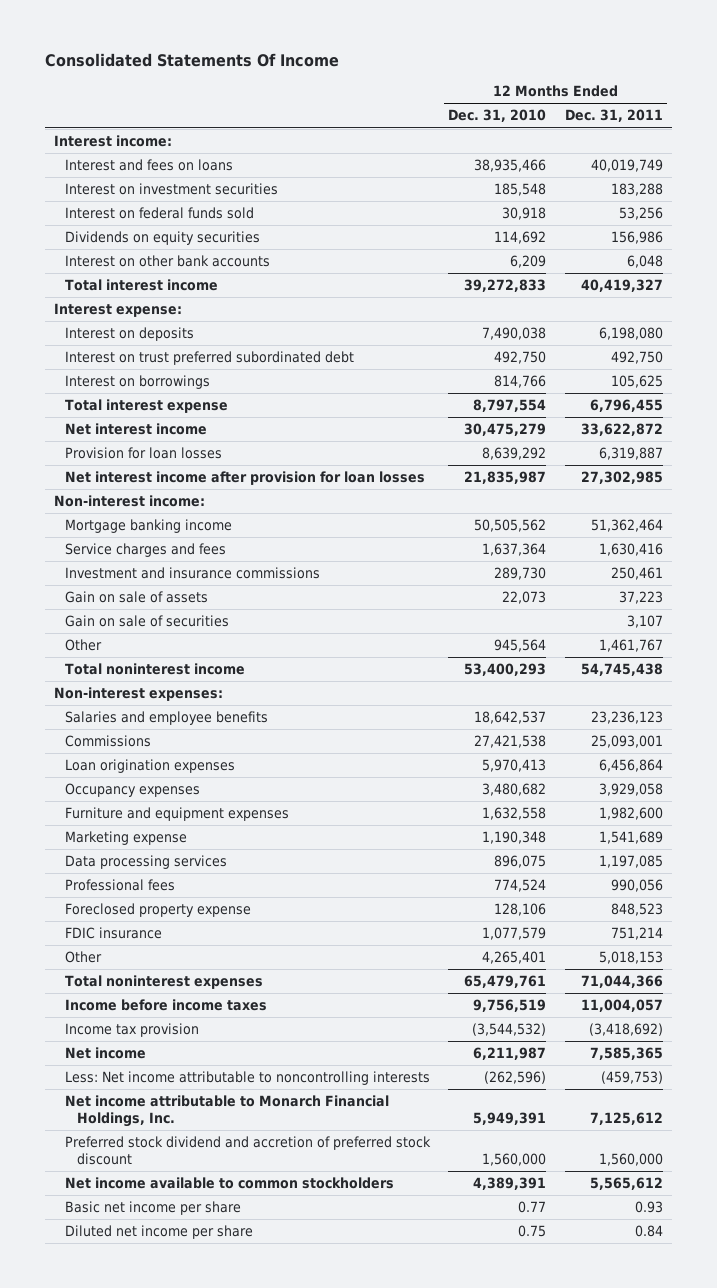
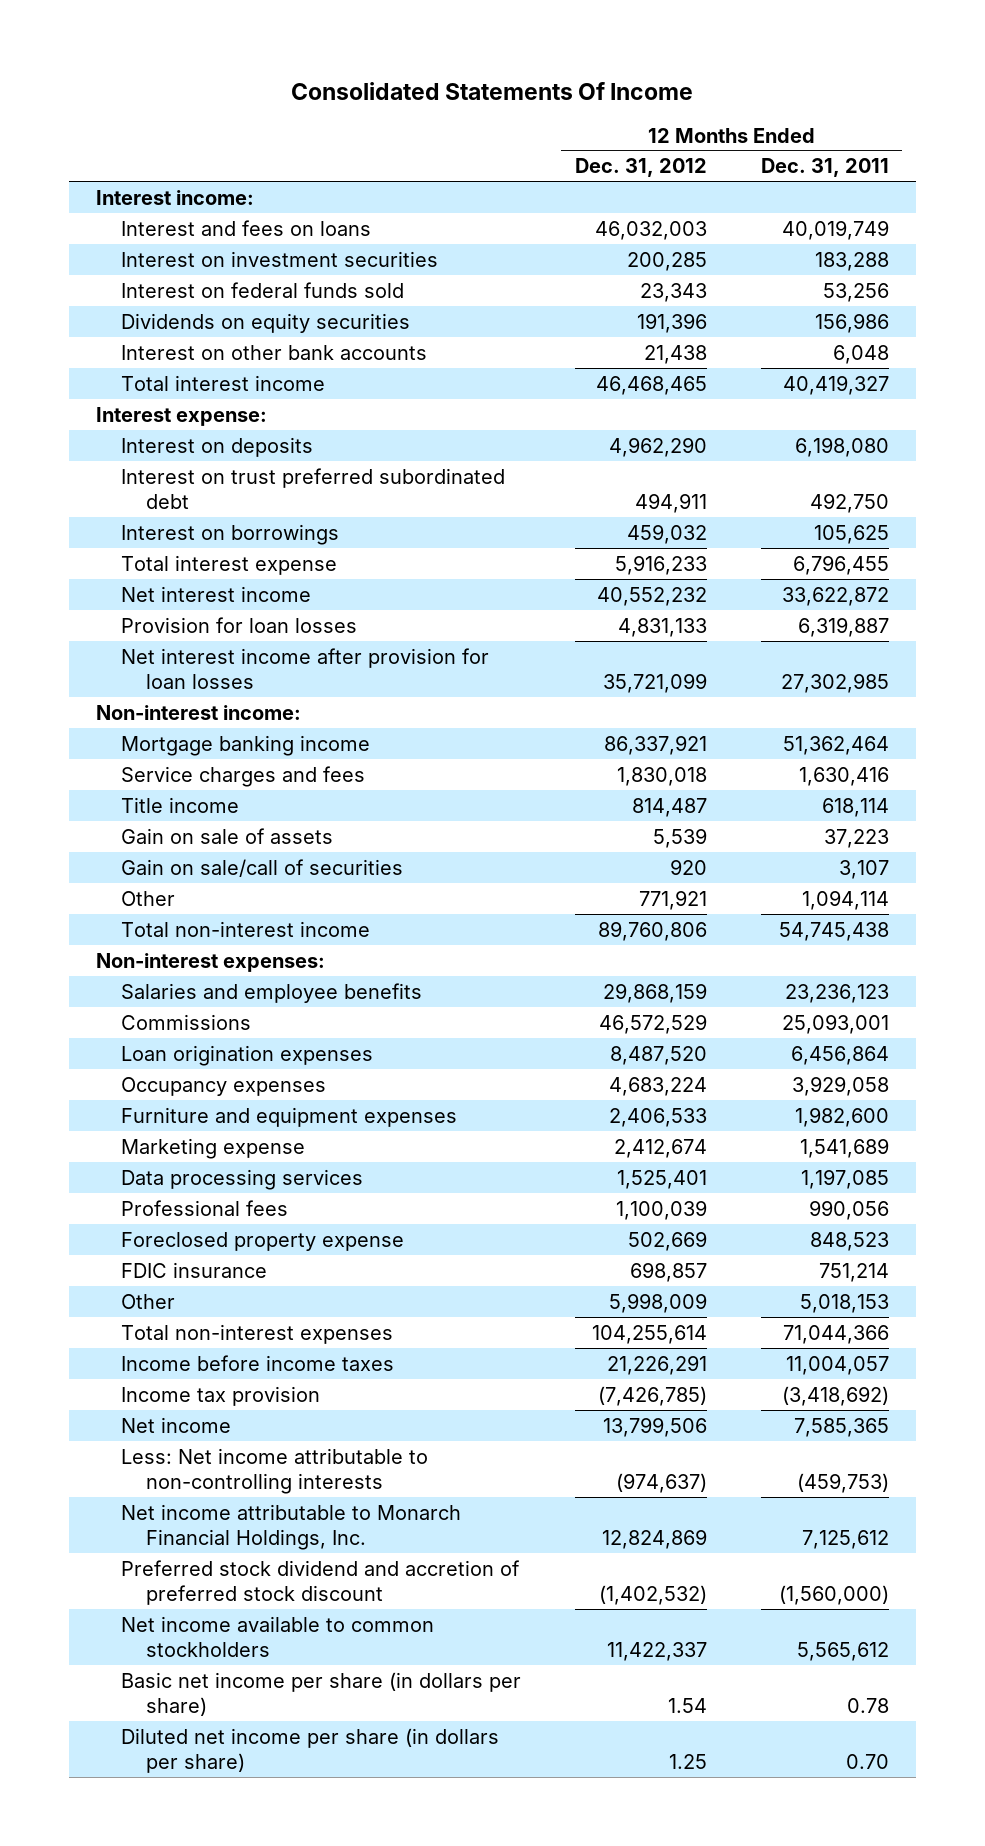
- | 12 Months Ended Dec. 31, 2010 | 12 Months Ended Dec. 31, 2011
+ | 12 Months Ended Dec. 31, 2012 | 12 Months Ended Dec. 31, 2011
- Investment and insurance commissions | 289,730 | 250,461
+ Title income | 814,487 | 618,114
- Gain on sale of securities | | 3,107
- Other | 945,564 | 1,461,767
- Total noninterest income | 53,400,293 | 54,745,438
+ Gain on sale/call of securities | 920 | 3,107
+ Other | 771,921 | 1,094,114
+ Total non-interest income | 89,760,806 | 54,745,438
- Total noninterest expenses | 65,479,761 | 71,044,366
+ Total non-interest expenses | 104,255,614 | 71,044,366
- Less: Net income attributable to noncontrolling interests | (262,596) | (459,753)
+ Less: Net income attributable to non-controlling interests | (974,637) | (459,753)
- Preferred stock dividend and accretion of preferred stock discount | 1,560,000 | 1,560,000
+ Preferred stock dividend and accretion of preferred stock discount | (1,402,532) | (1,560,000)
- Basic net income per share | 0.77 | 0.93
- Diluted net income per share | 0.75 | 0.84
+ Basic net income per share (in dollars per share) | 1.54 | 0.78
+ Diluted net income per share (in dollars per share) | 1.25 | 0.70

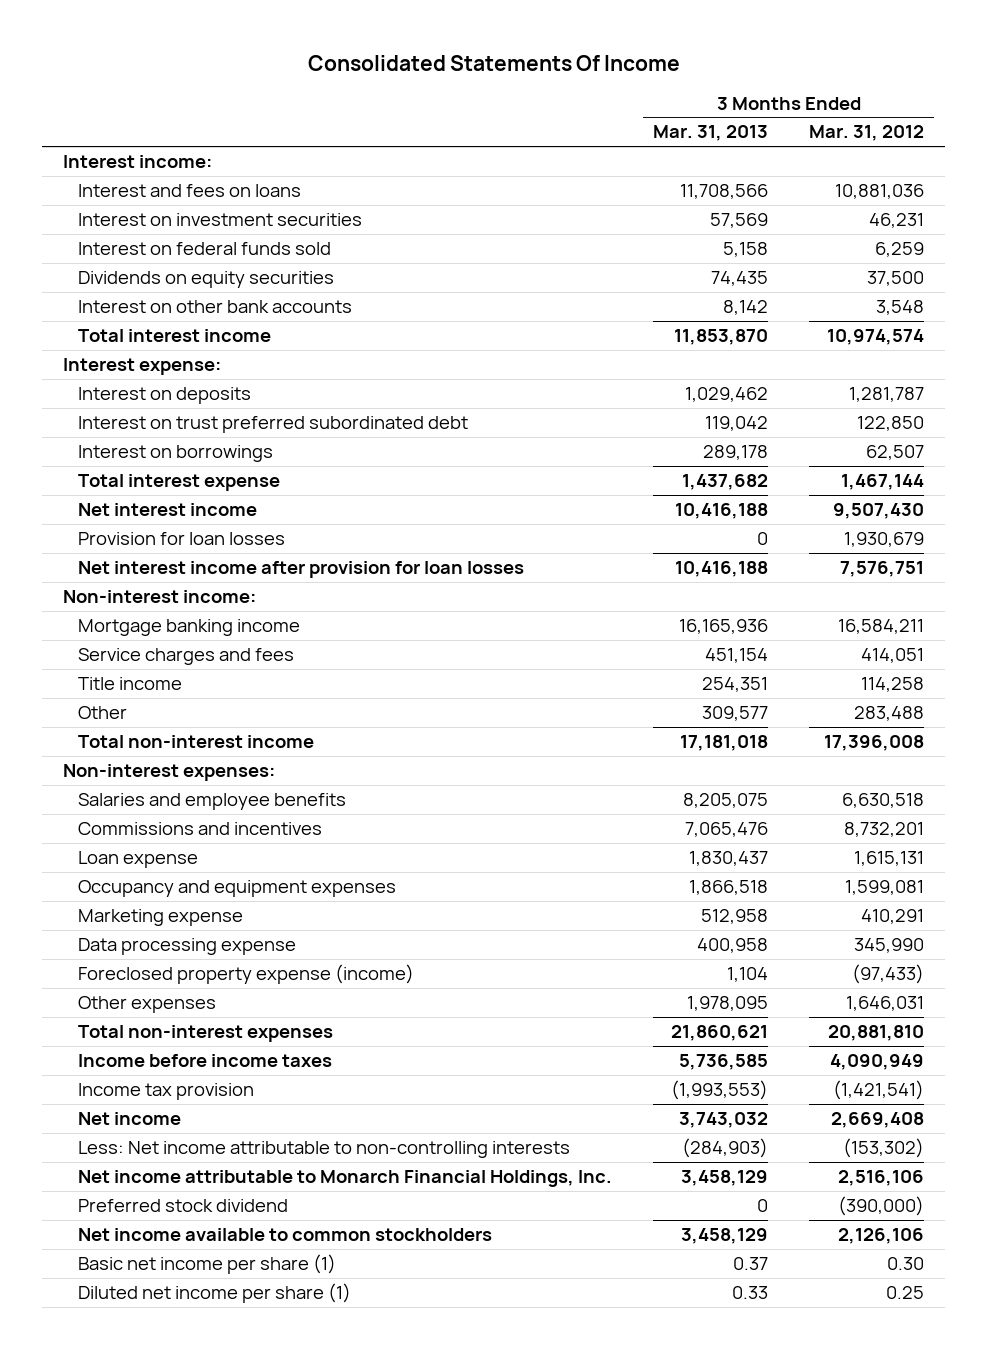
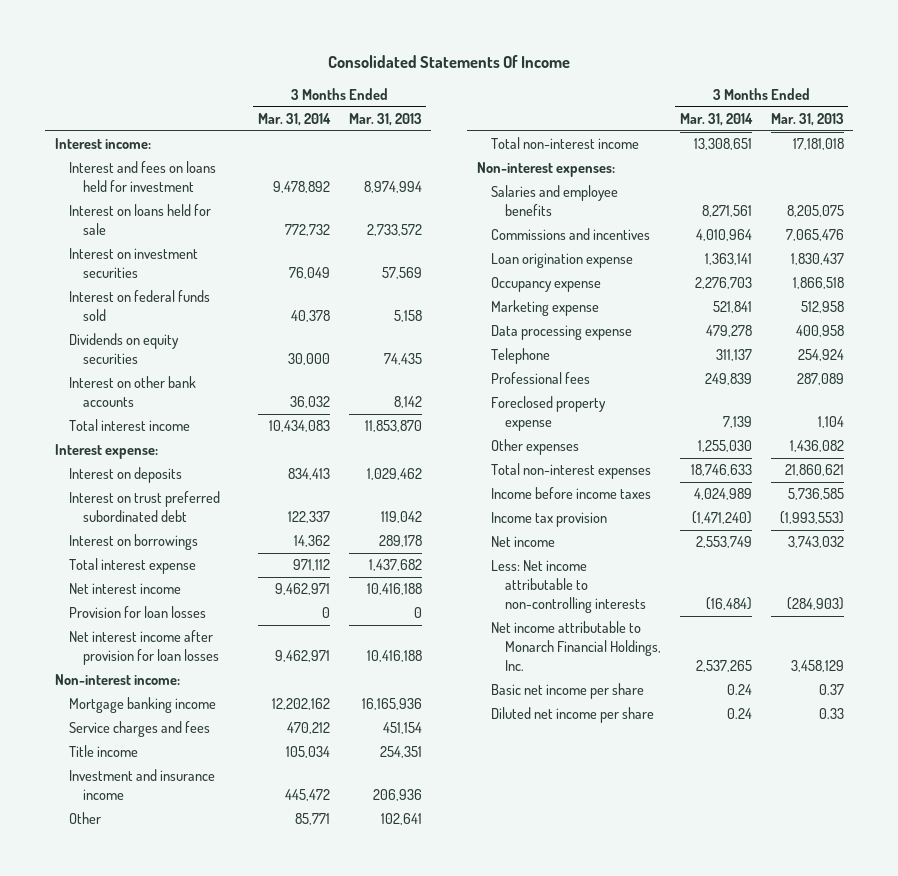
- | 3 Months Ended Mar. 31, 2013 | 3 Months Ended Mar. 31, 2012
+ | 3 Months Ended Mar. 31, 2014 | 3 Months Ended Mar. 31, 2013
- Interest and fees on loans | 11,708,566 | 10,881,036
+ Interest and fees on loans held for investment | 9,478,892 | 8,974,994
+ Interest on loans held for sale | 772,732 | 2,733,572
- Other | 309,577 | 283,488
+ Investment and insurance income | 445,472 | 206,936
+ Other | 85,771 | 102,641
- Loan expense | 1,830,437 | 1,615,131
- Occupancy and equipment expenses | 1,866,518 | 1,599,081
+ Loan origination expense | 1,363,141 | 1,830,437
+ Occupancy expense | 2,276,703 | 1,866,518
- Foreclosed property expense (income) | 1,104 | (97,433)
- Other expenses | 1,978,095 | 1,646,031
+ Telephone | 311,137 | 254,924
+ Professional fees | 249,839 | 287,089
+ Foreclosed property expense | 7,139 | 1,104
+ Other expenses | 1,255,030 | 1,436,082
- Preferred stock dividend | 0 | (390,000)
- Net income available to common stockholders | 3,458,129 | 2,126,106
- Basic net income per share (1) | 0.37 | 0.30
- Diluted net income per share (1) | 0.33 | 0.25
+ Basic net income per share | 0.24 | 0.37
+ Diluted net income per share | 0.24 | 0.33

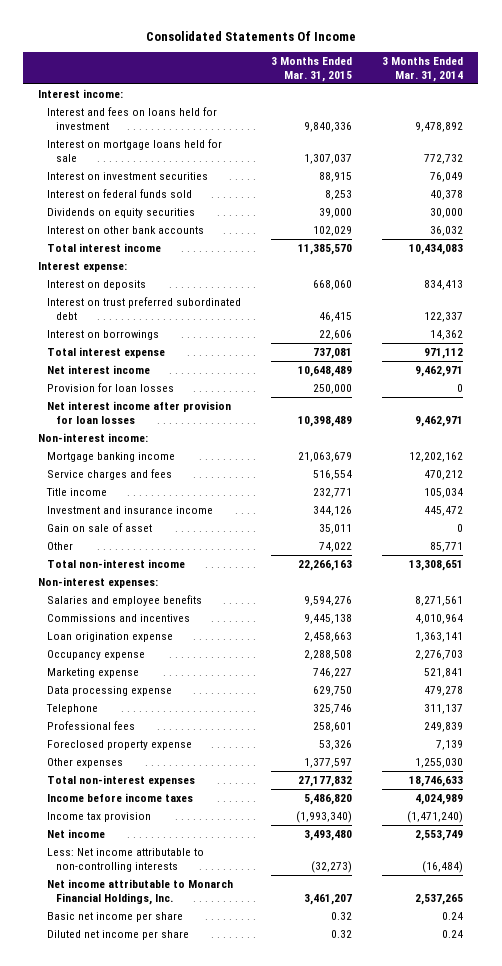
- | 3 Months Ended Mar. 31, 2014 | 3 Months Ended Mar. 31, 2013
+ | 3 Months Ended Mar. 31, 2015 | 3 Months Ended Mar. 31, 2014
- Interest on loans held for sale | 772,732 | 2,733,572
+ Interest on mortgage loans held for sale | 1,307,037 | 772,732
+ Gain on sale of asset | 35,011 | 0

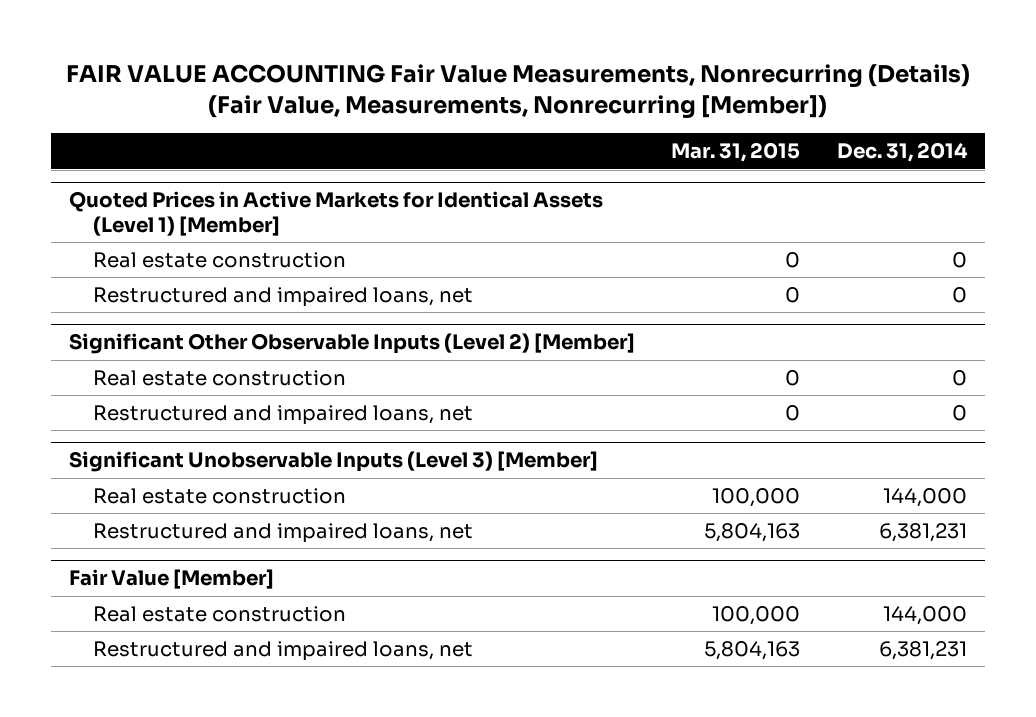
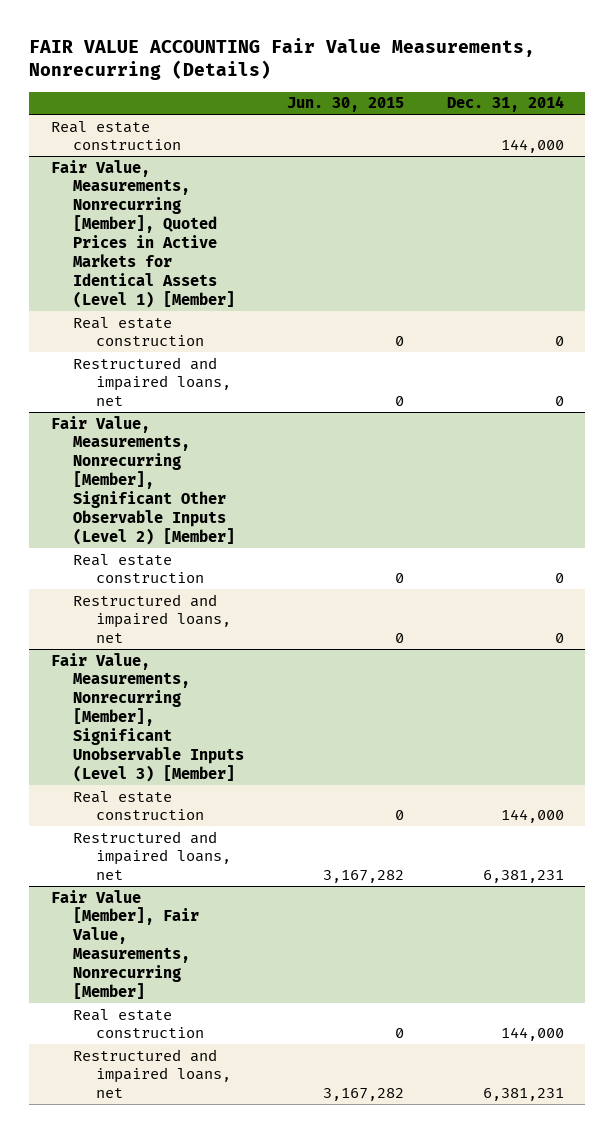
- FAIR VALUE ACCOUNTING Fair Value Measurements, Nonrecurring (Details) (Fair Value, Measurements, Nonrecurring [Member])
+ FAIR VALUE ACCOUNTING Fair Value Measurements, Nonrecurring (Details)
- | Mar. 31, 2015 | Dec. 31, 2014
+ | Jun. 30, 2015 | Dec. 31, 2014
- Quoted Prices in Active Markets for Identical Assets (Level 1) [Member]
+ Real estate construction | | 144,000
+ Fair Value, Measurements, Nonrecurring [Member], Quoted Prices in Active Markets for Identical Assets (Level 1) [Member]
- Significant Other Observable Inputs (Level 2) [Member]
+ Fair Value, Measurements, Nonrecurring [Member], Significant Other Observable Inputs (Level 2) [Member]
- Significant Unobservable Inputs (Level 3) [Member]
+ Fair Value, Measurements, Nonrecurring [Member], Significant Unobservable Inputs (Level 3) [Member]
- Fair Value [Member]
+ Fair Value [Member], Fair Value, Measurements, Nonrecurring [Member]

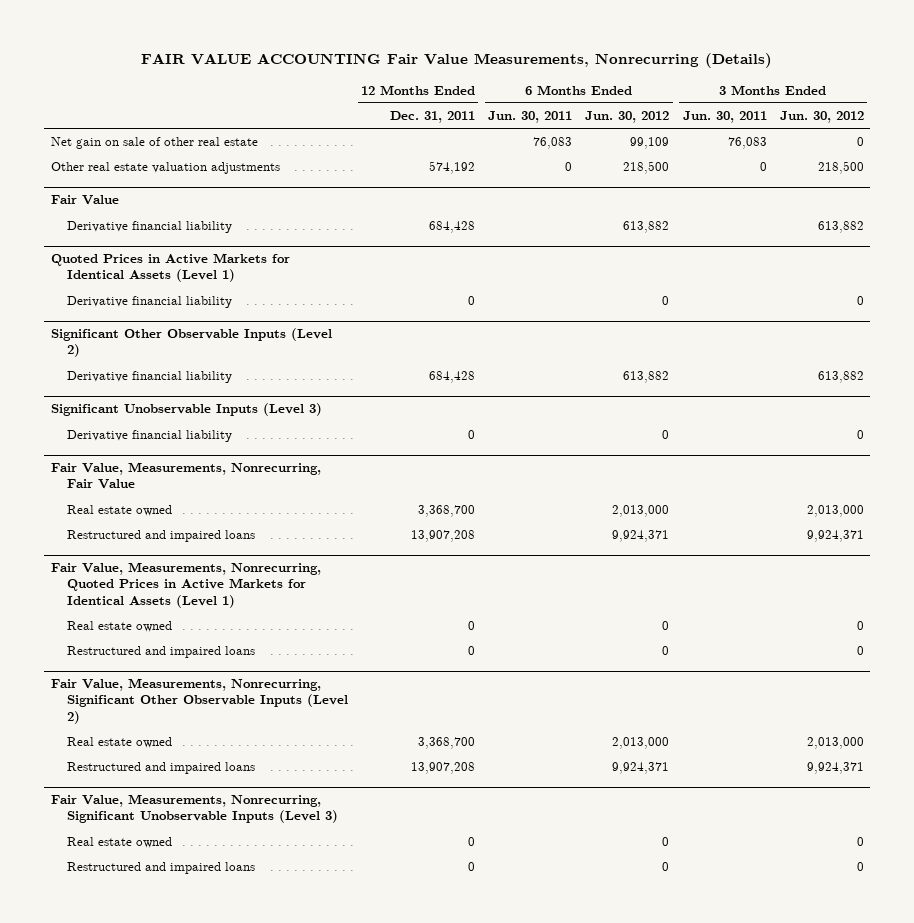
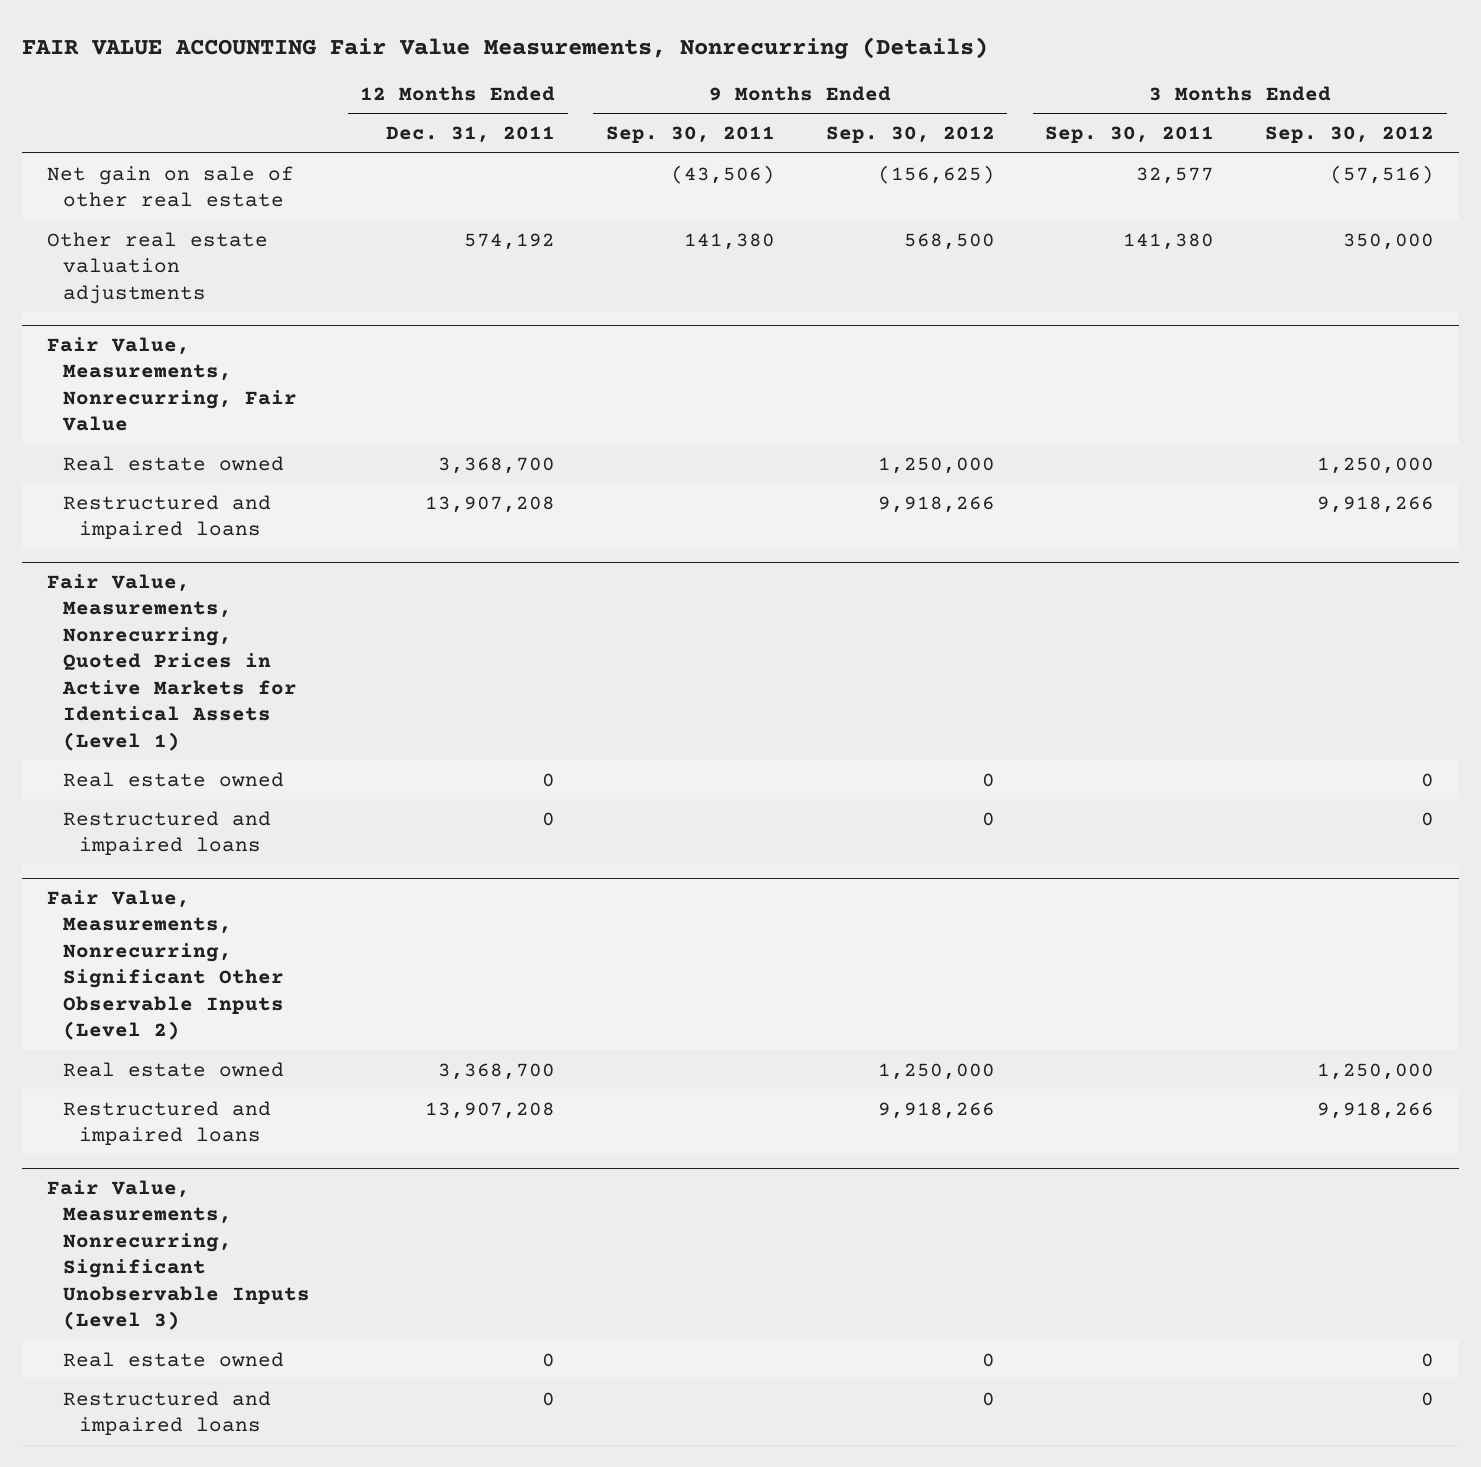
- | 12 Months Ended Dec. 31, 2011 | 6 Months Ended Jun. 30, 2011 | 6 Months Ended Jun. 30, 2012 | 3 Months Ended Jun. 30, 2011 | 3 Months Ended Jun. 30, 2012
+ | 12 Months Ended Dec. 31, 2011 | 9 Months Ended Sep. 30, 2011 | 9 Months Ended Sep. 30, 2012 | 3 Months Ended Sep. 30, 2011 | 3 Months Ended Sep. 30, 2012
- Fair Value
- Derivative financial liability | 684,428 | | 613,882 | | 613,882
- Quoted Prices in Active Markets for Identical Assets (Level 1)
- Derivative financial liability | 0 | | 0 | | 0
- Significant Other Observable Inputs (Level 2)
- Derivative financial liability | 684,428 | | 613,882 | | 613,882
- Significant Unobservable Inputs (Level 3)
- Derivative financial liability | 0 | | 0 | | 0

